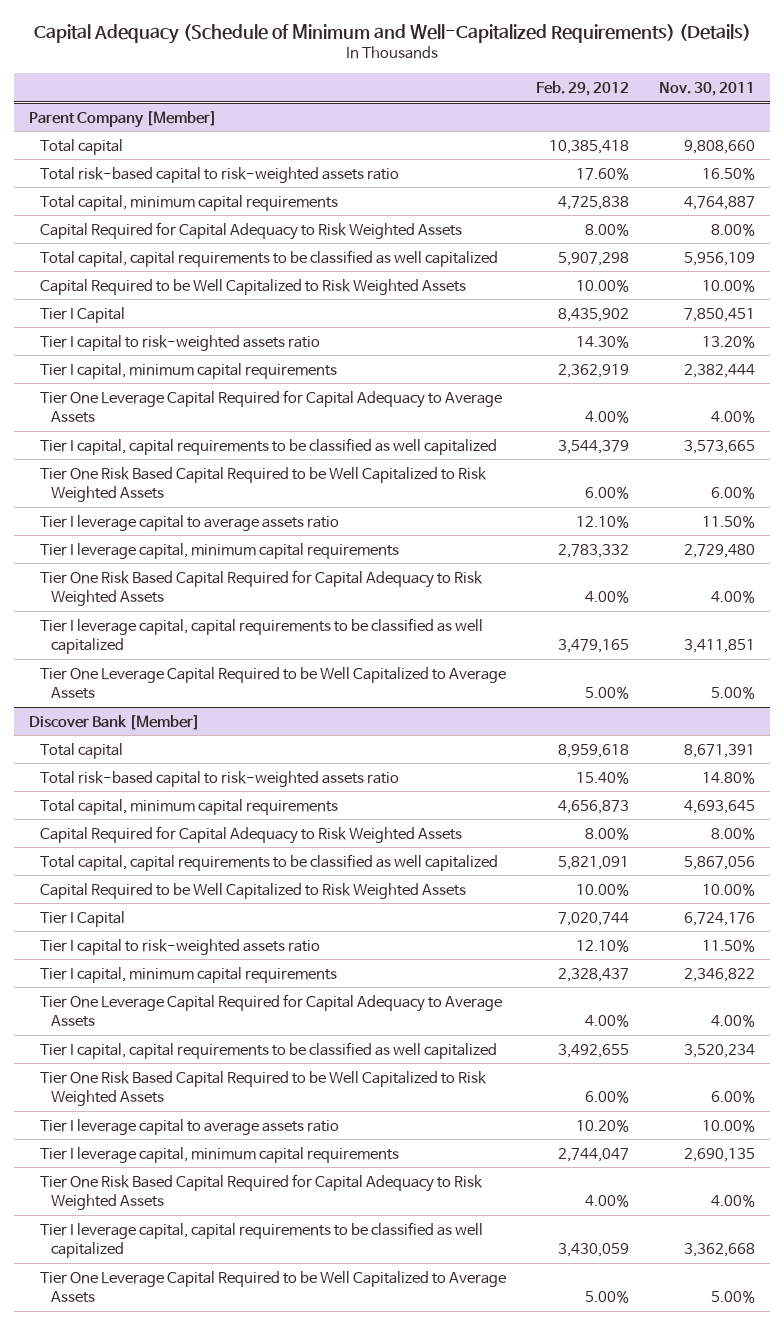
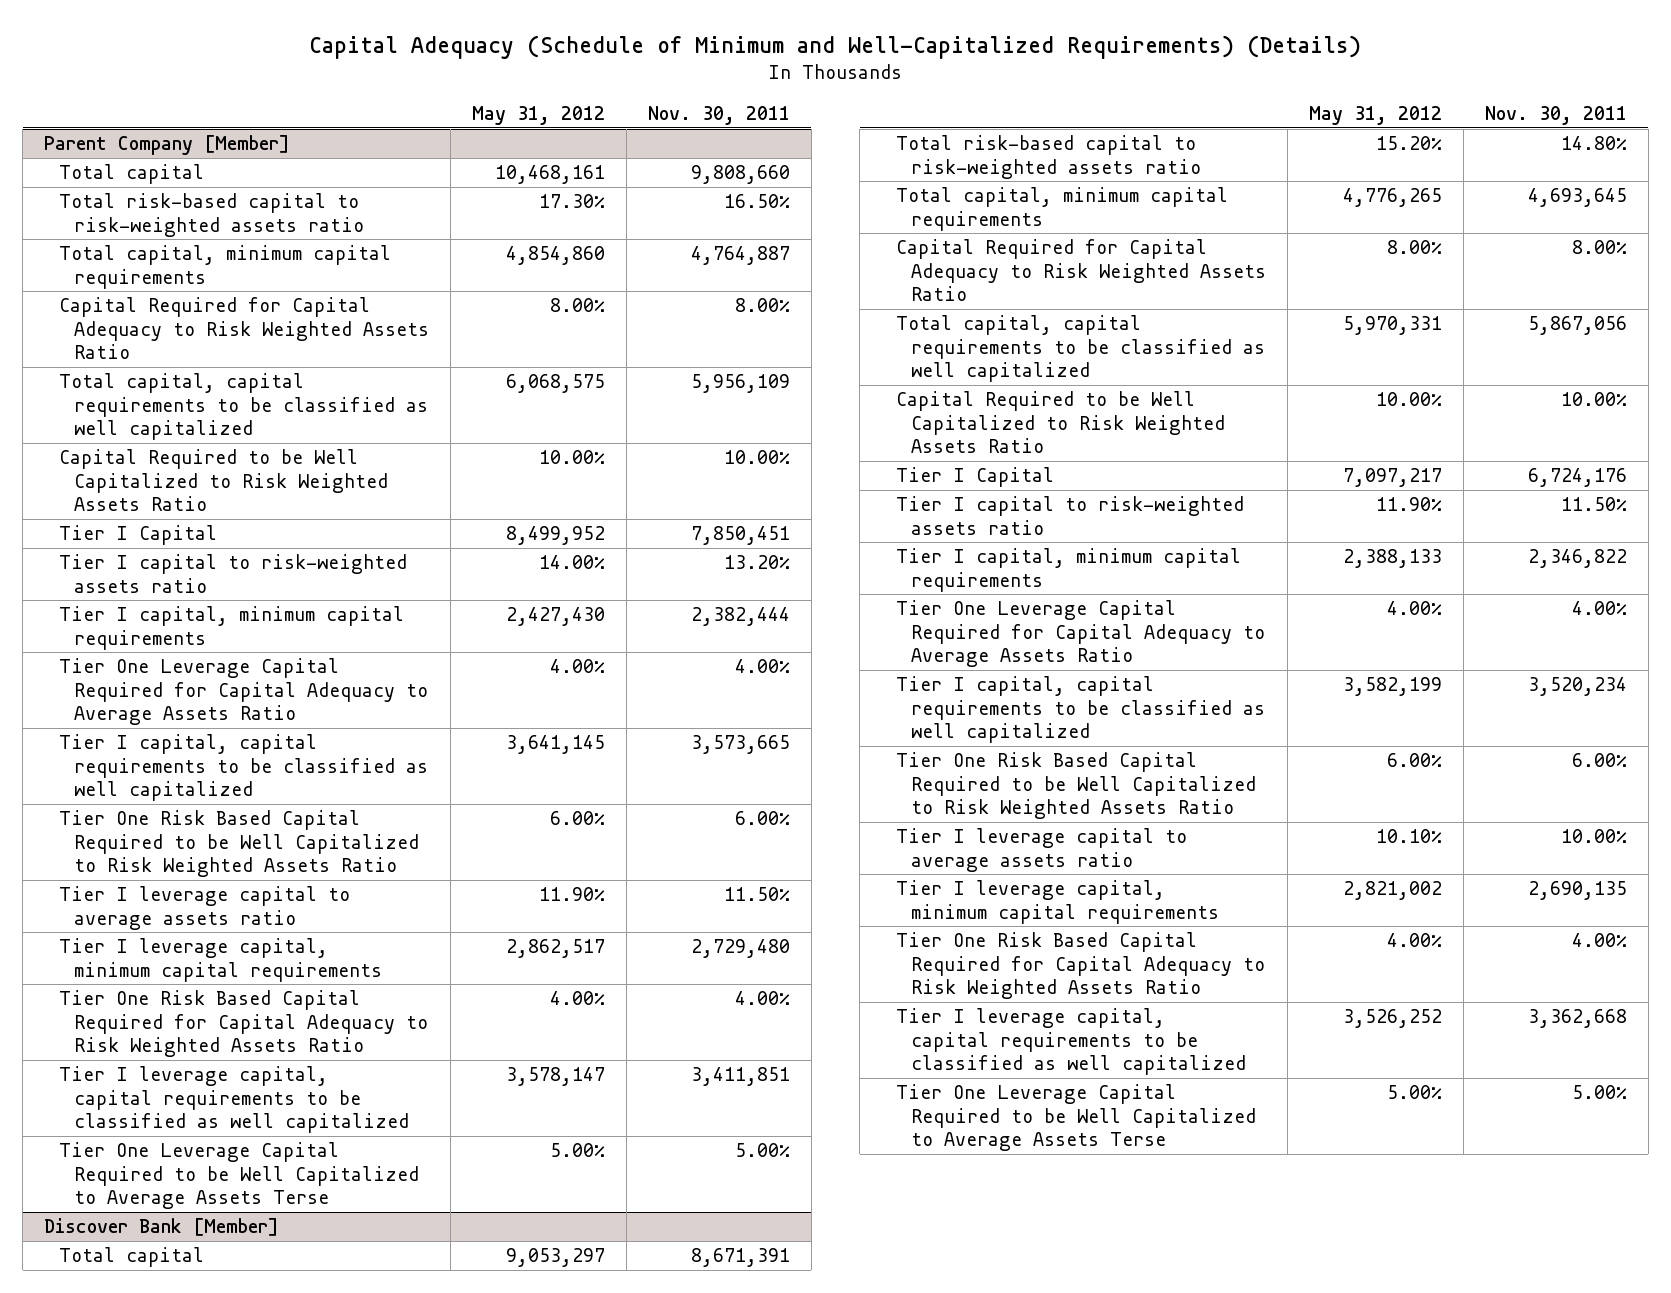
- | Feb. 29, 2012 | Nov. 30, 2011
+ | May 31, 2012 | Nov. 30, 2011
@ Parent Company [Member]
- Capital Required for Capital Adequacy to Risk Weighted Assets | 8.00% | 8.00%
+ Capital Required for Capital Adequacy to Risk Weighted Assets Ratio | 8.00% | 8.00%
- Capital Required to be Well Capitalized to Risk Weighted Assets | 10.00% | 10.00%
+ Capital Required to be Well Capitalized to Risk Weighted Assets Ratio | 10.00% | 10.00%
- Tier One Leverage Capital Required for Capital Adequacy to Average Assets | 4.00% | 4.00%
+ Tier One Leverage Capital Required for Capital Adequacy to Average Assets Ratio | 4.00% | 4.00%
- Tier One Risk Based Capital Required to be Well Capitalized to Risk Weighted Assets | 6.00% | 6.00%
+ Tier One Risk Based Capital Required to be Well Capitalized to Risk Weighted Assets Ratio | 6.00% | 6.00%
- Tier One Risk Based Capital Required for Capital Adequacy to Risk Weighted Assets | 4.00% | 4.00%
+ Tier One Risk Based Capital Required for Capital Adequacy to Risk Weighted Assets Ratio | 4.00% | 4.00%
- Tier One Leverage Capital Required to be Well Capitalized to Average Assets | 5.00% | 5.00%
+ Tier One Leverage Capital Required to be Well Capitalized to Average Assets Terse | 5.00% | 5.00%
@ Discover Bank [Member]
- Capital Required for Capital Adequacy to Risk Weighted Assets | 8.00% | 8.00%
+ Capital Required for Capital Adequacy to Risk Weighted Assets Ratio | 8.00% | 8.00%
- Capital Required to be Well Capitalized to Risk Weighted Assets | 10.00% | 10.00%
+ Capital Required to be Well Capitalized to Risk Weighted Assets Ratio | 10.00% | 10.00%
- Tier One Leverage Capital Required for Capital Adequacy to Average Assets | 4.00% | 4.00%
+ Tier One Leverage Capital Required for Capital Adequacy to Average Assets Ratio | 4.00% | 4.00%
- Tier One Risk Based Capital Required to be Well Capitalized to Risk Weighted Assets | 6.00% | 6.00%
+ Tier One Risk Based Capital Required to be Well Capitalized to Risk Weighted Assets Ratio | 6.00% | 6.00%
- Tier One Risk Based Capital Required for Capital Adequacy to Risk Weighted Assets | 4.00% | 4.00%
+ Tier One Risk Based Capital Required for Capital Adequacy to Risk Weighted Assets Ratio | 4.00% | 4.00%
- Tier One Leverage Capital Required to be Well Capitalized to Average Assets | 5.00% | 5.00%
+ Tier One Leverage Capital Required to be Well Capitalized to Average Assets Terse | 5.00% | 5.00%

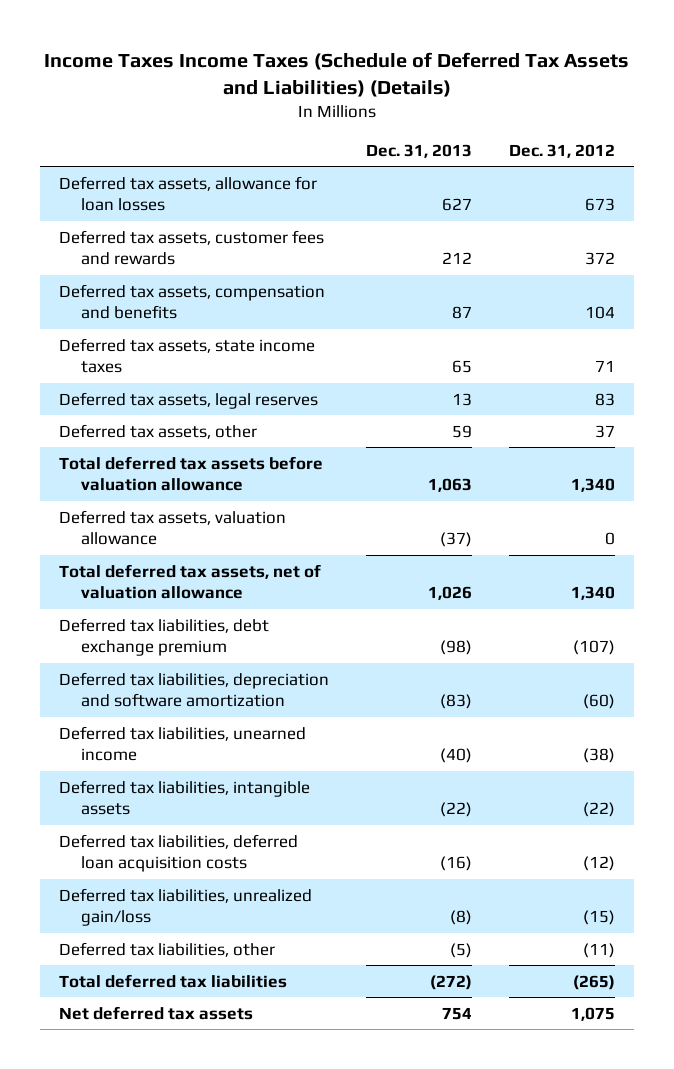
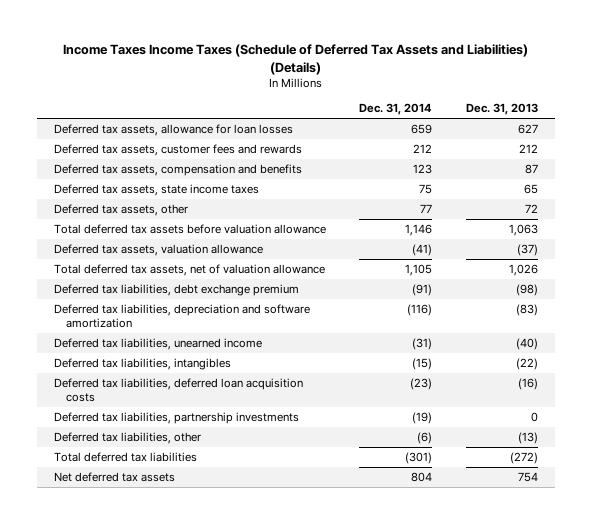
- | Dec. 31, 2013 | Dec. 31, 2012
+ | Dec. 31, 2014 | Dec. 31, 2013
- Deferred tax assets, legal reserves | 13 | 83
- Deferred tax assets, other | 59 | 37
+ Deferred tax assets, other | 77 | 72
- Deferred tax liabilities, intangible assets | (22) | (22)
+ Deferred tax liabilities, intangibles | (15) | (22)
- Deferred tax liabilities, unrealized gain/loss | (8) | (15)
- Deferred tax liabilities, other | (5) | (11)
+ Deferred tax liabilities, partnership investments | (19) | 0
+ Deferred tax liabilities, other | (6) | (13)

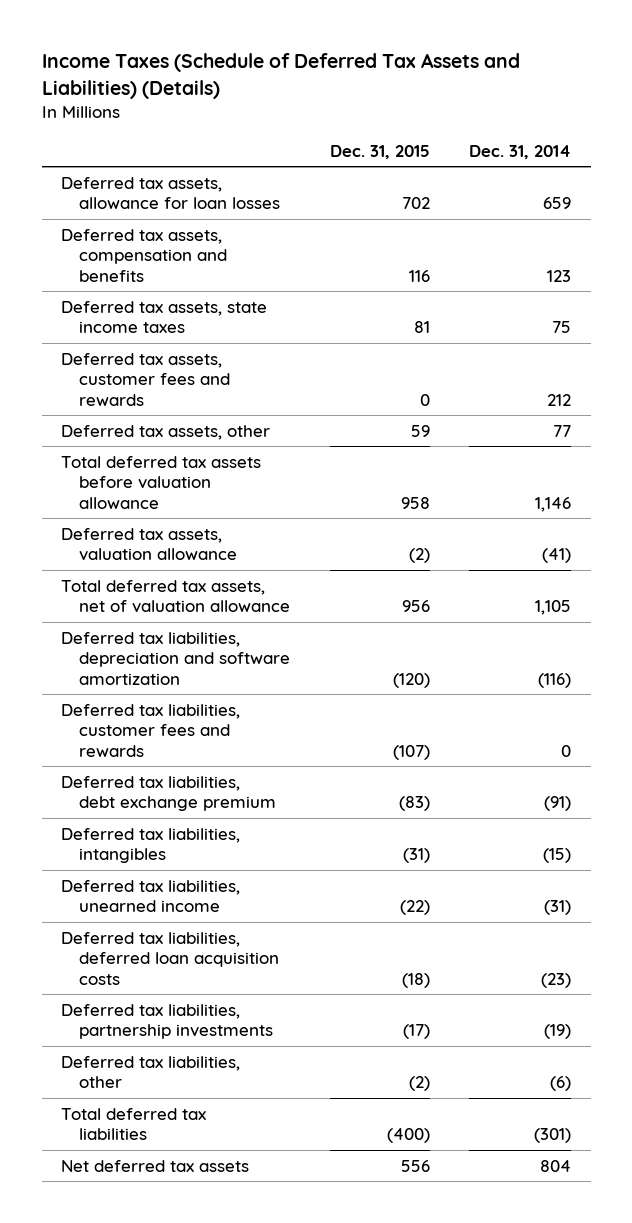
- Income Taxes Income Taxes (Schedule of Deferred Tax Assets and Liabilities) (Details)
+ Income Taxes (Schedule of Deferred Tax Assets and Liabilities) (Details)
- | Dec. 31, 2014 | Dec. 31, 2013
+ | Dec. 31, 2015 | Dec. 31, 2014
moved down: Deferred tax assets, customer fees and rewards | 0 | 212
+ Deferred tax liabilities, customer fees and rewards | (107) | 0
moved down: Deferred tax liabilities, debt exchange premium | (83) | (91)
moved down: Deferred tax liabilities, unearned income | (22) | (31)

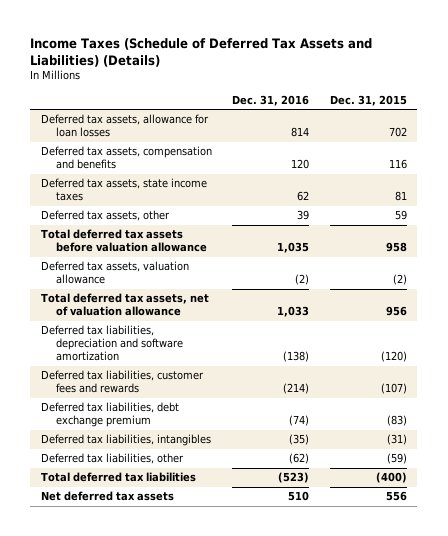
- | Dec. 31, 2015 | Dec. 31, 2014
+ | Dec. 31, 2016 | Dec. 31, 2015
- Deferred tax assets, customer fees and rewards | 0 | 212
- Deferred tax liabilities, unearned income | (22) | (31)
- Deferred tax liabilities, deferred loan acquisition costs | (18) | (23)
- Deferred tax liabilities, partnership investments | (17) | (19)
- Deferred tax liabilities, other | (2) | (6)
+ Deferred tax liabilities, other | (62) | (59)

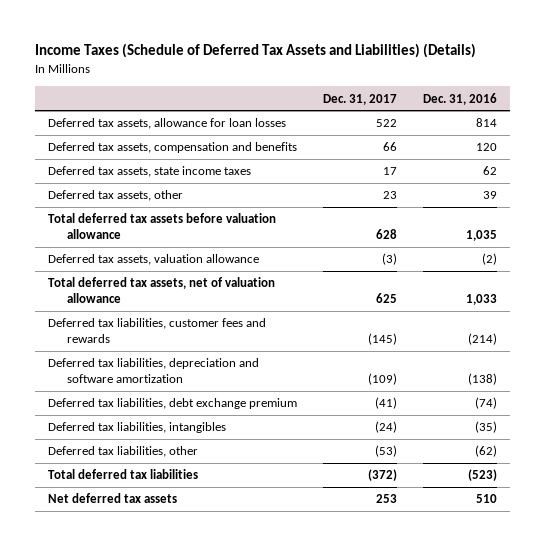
- | Dec. 31, 2016 | Dec. 31, 2015
+ | Dec. 31, 2017 | Dec. 31, 2016
moved down: Deferred tax liabilities, depreciation and software amortization | (109) | (138)

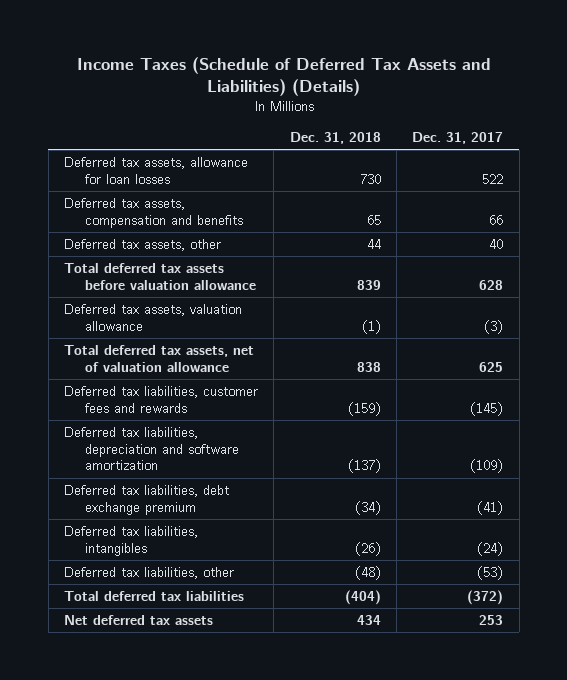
- | Dec. 31, 2017 | Dec. 31, 2016
+ | Dec. 31, 2018 | Dec. 31, 2017
- Deferred tax assets, state income taxes | 17 | 62
- Deferred tax assets, other | 23 | 39
+ Deferred tax assets, other | 44 | 40

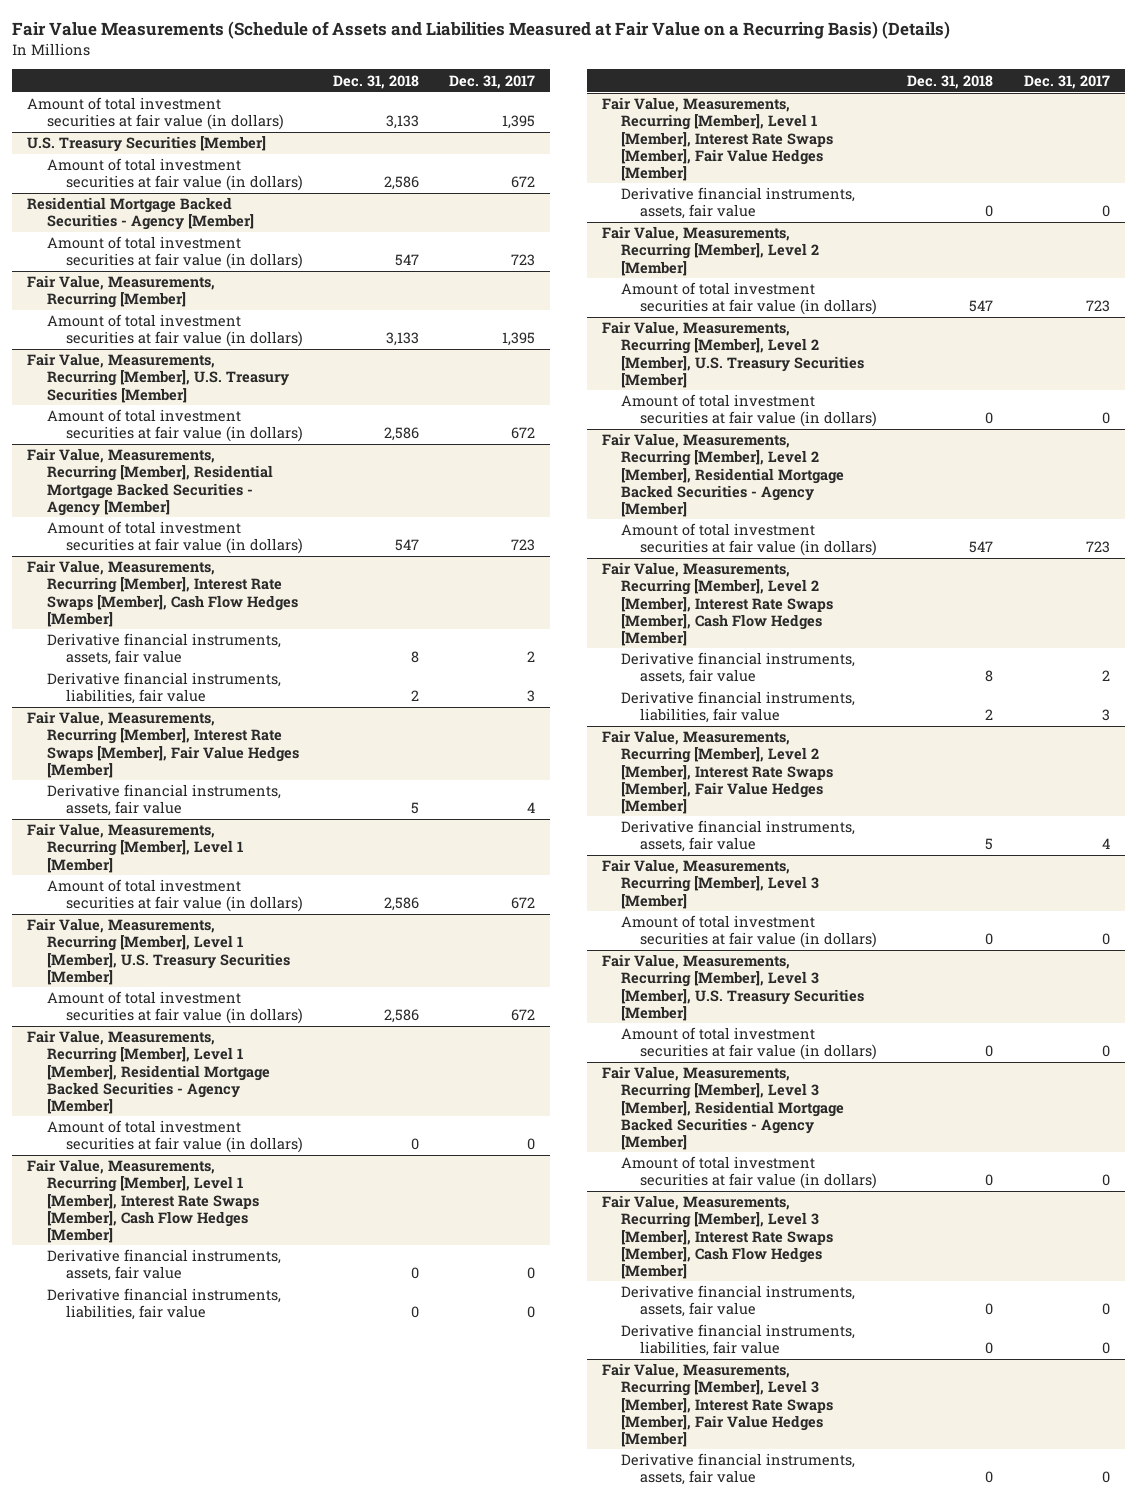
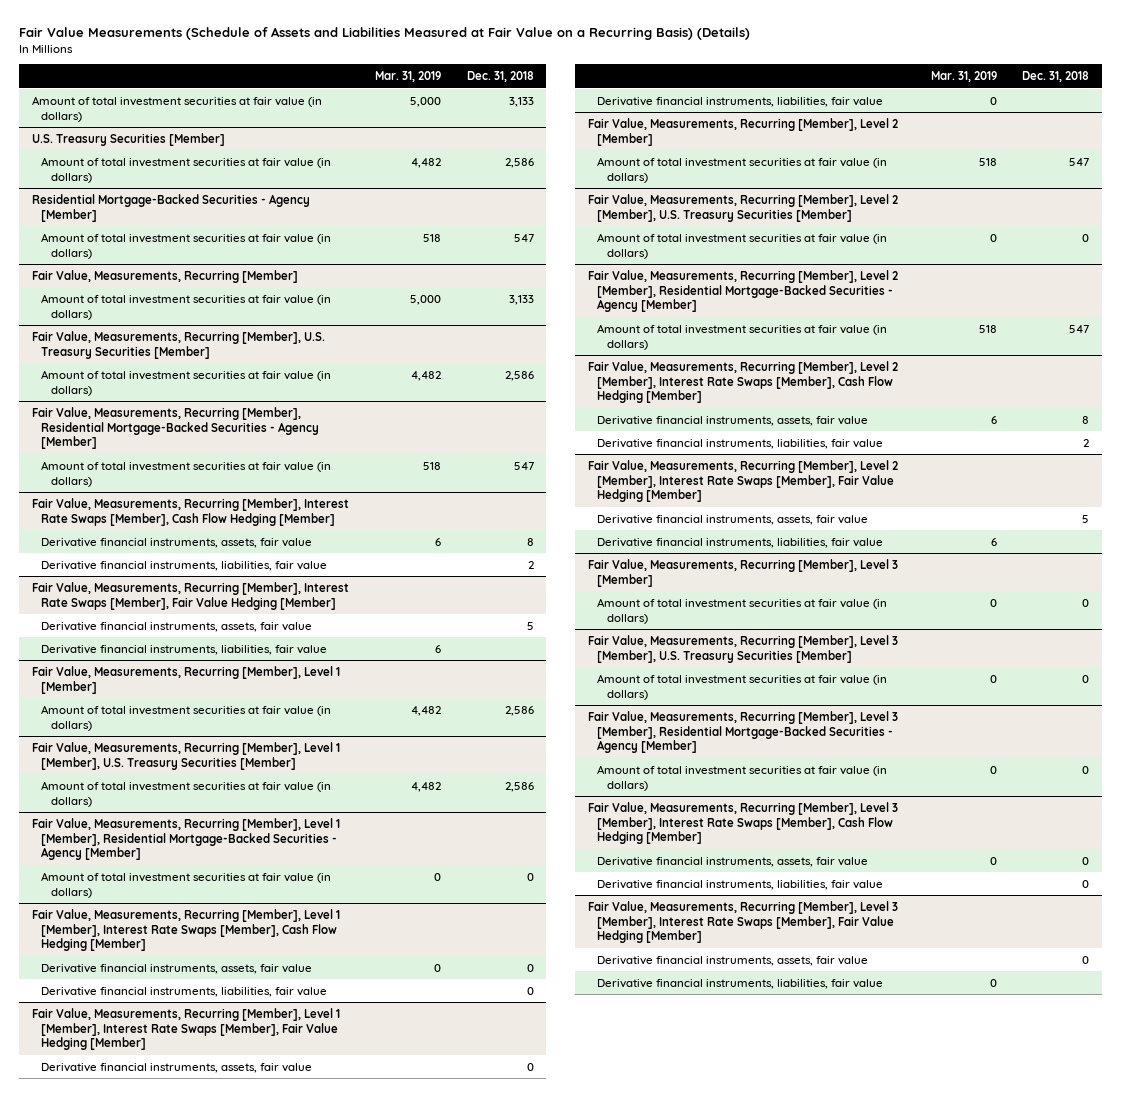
- | Dec. 31, 2018 | Dec. 31, 2017
+ | Mar. 31, 2019 | Dec. 31, 2018
- Residential Mortgage Backed Securities - Agency [Member]
+ Residential Mortgage-Backed Securities - Agency [Member]
- Fair Value, Measurements, Recurring [Member], Residential Mortgage Backed Securities - Agency [Member]
+ Fair Value, Measurements, Recurring [Member], Residential Mortgage-Backed Securities - Agency [Member]
- Fair Value, Measurements, Recurring [Member], Interest Rate Swaps [Member], Cash Flow Hedges [Member]
+ Fair Value, Measurements, Recurring [Member], Interest Rate Swaps [Member], Cash Flow Hedging [Member]
- Fair Value, Measurements, Recurring [Member], Interest Rate Swaps [Member], Fair Value Hedges [Member]
+ Fair Value, Measurements, Recurring [Member], Interest Rate Swaps [Member], Fair Value Hedging [Member]
+ Derivative financial instruments, liabilities, fair value | 6 |
- Fair Value, Measurements, Recurring [Member], Level 1 [Member], Residential Mortgage Backed Securities - Agency [Member]
+ Fair Value, Measurements, Recurring [Member], Level 1 [Member], Residential Mortgage-Backed Securities - Agency [Member]
- Fair Value, Measurements, Recurring [Member], Level 1 [Member], Interest Rate Swaps [Member], Cash Flow Hedges [Member]
+ Fair Value, Measurements, Recurring [Member], Level 1 [Member], Interest Rate Swaps [Member], Cash Flow Hedging [Member]
- Fair Value, Measurements, Recurring [Member], Level 1 [Member], Interest Rate Swaps [Member], Fair Value Hedges [Member]
+ Fair Value, Measurements, Recurring [Member], Level 1 [Member], Interest Rate Swaps [Member], Fair Value Hedging [Member]
+ Derivative financial instruments, liabilities, fair value | 0 |
- Fair Value, Measurements, Recurring [Member], Level 2 [Member], Residential Mortgage Backed Securities - Agency [Member]
+ Fair Value, Measurements, Recurring [Member], Level 2 [Member], Residential Mortgage-Backed Securities - Agency [Member]
- Fair Value, Measurements, Recurring [Member], Level 2 [Member], Interest Rate Swaps [Member], Cash Flow Hedges [Member]
+ Fair Value, Measurements, Recurring [Member], Level 2 [Member], Interest Rate Swaps [Member], Cash Flow Hedging [Member]
- Fair Value, Measurements, Recurring [Member], Level 2 [Member], Interest Rate Swaps [Member], Fair Value Hedges [Member]
+ Fair Value, Measurements, Recurring [Member], Level 2 [Member], Interest Rate Swaps [Member], Fair Value Hedging [Member]
+ Derivative financial instruments, liabilities, fair value | 6 |
- Fair Value, Measurements, Recurring [Member], Level 3 [Member], Residential Mortgage Backed Securities - Agency [Member]
+ Fair Value, Measurements, Recurring [Member], Level 3 [Member], Residential Mortgage-Backed Securities - Agency [Member]
- Fair Value, Measurements, Recurring [Member], Level 3 [Member], Interest Rate Swaps [Member], Cash Flow Hedges [Member]
+ Fair Value, Measurements, Recurring [Member], Level 3 [Member], Interest Rate Swaps [Member], Cash Flow Hedging [Member]
- Fair Value, Measurements, Recurring [Member], Level 3 [Member], Interest Rate Swaps [Member], Fair Value Hedges [Member]
+ Fair Value, Measurements, Recurring [Member], Level 3 [Member], Interest Rate Swaps [Member], Fair Value Hedging [Member]
+ Derivative financial instruments, liabilities, fair value | 0 |

